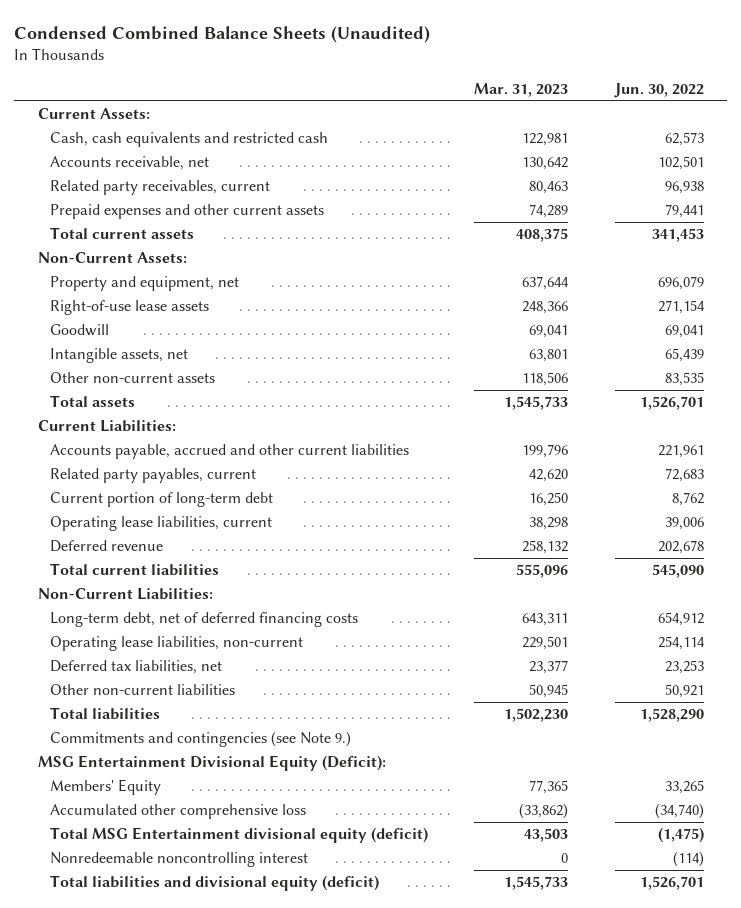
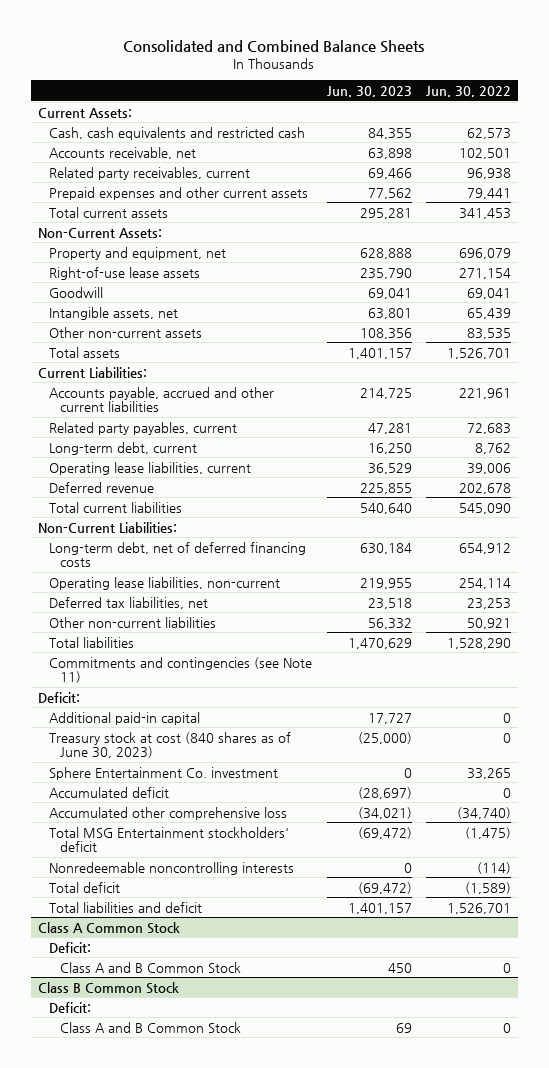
- Condensed Combined Balance Sheets (Unaudited)
+ Consolidated and Combined Balance Sheets
- | Mar. 31, 2023 | Jun. 30, 2022
+ | Jun. 30, 2023 | Jun. 30, 2022
- Current portion of long-term debt | 16,250 | 8,762
+ Long-term debt, current | 16,250 | 8,762
- Commitments and contingencies (see Note 9.)
- MSG Entertainment Divisional Equity (Deficit):
- Members' Equity | 77,365 | 33,265
+ Commitments and contingencies (see Note 11)
+ Deficit:
+ Additional paid-in capital | 17,727 | 0
+ Treasury stock at cost (840 shares as of June 30, 2023) | (25,000) | 0
+ Sphere Entertainment Co. investment | 0 | 33,265
+ Accumulated deficit | (28,697) | 0
- Total MSG Entertainment divisional equity (deficit) | 43,503 | (1,475)
- Nonredeemable noncontrolling interest | 0 | (114)
- Total liabilities and divisional equity (deficit) | 1,545,733 | 1,526,701
+ Total MSG Entertainment stockholders' deficit | (69,472) | (1,475)
+ Nonredeemable noncontrolling interests | 0 | (114)
+ Total deficit | (69,472) | (1,589)
+ Total liabilities and deficit | 1,401,157 | 1,526,701
+ Class A Common Stock
+ Deficit:
+ Class A and B Common Stock | 450 | 0
+ Class B Common Stock
+ Deficit:
+ Class A and B Common Stock | 69 | 0

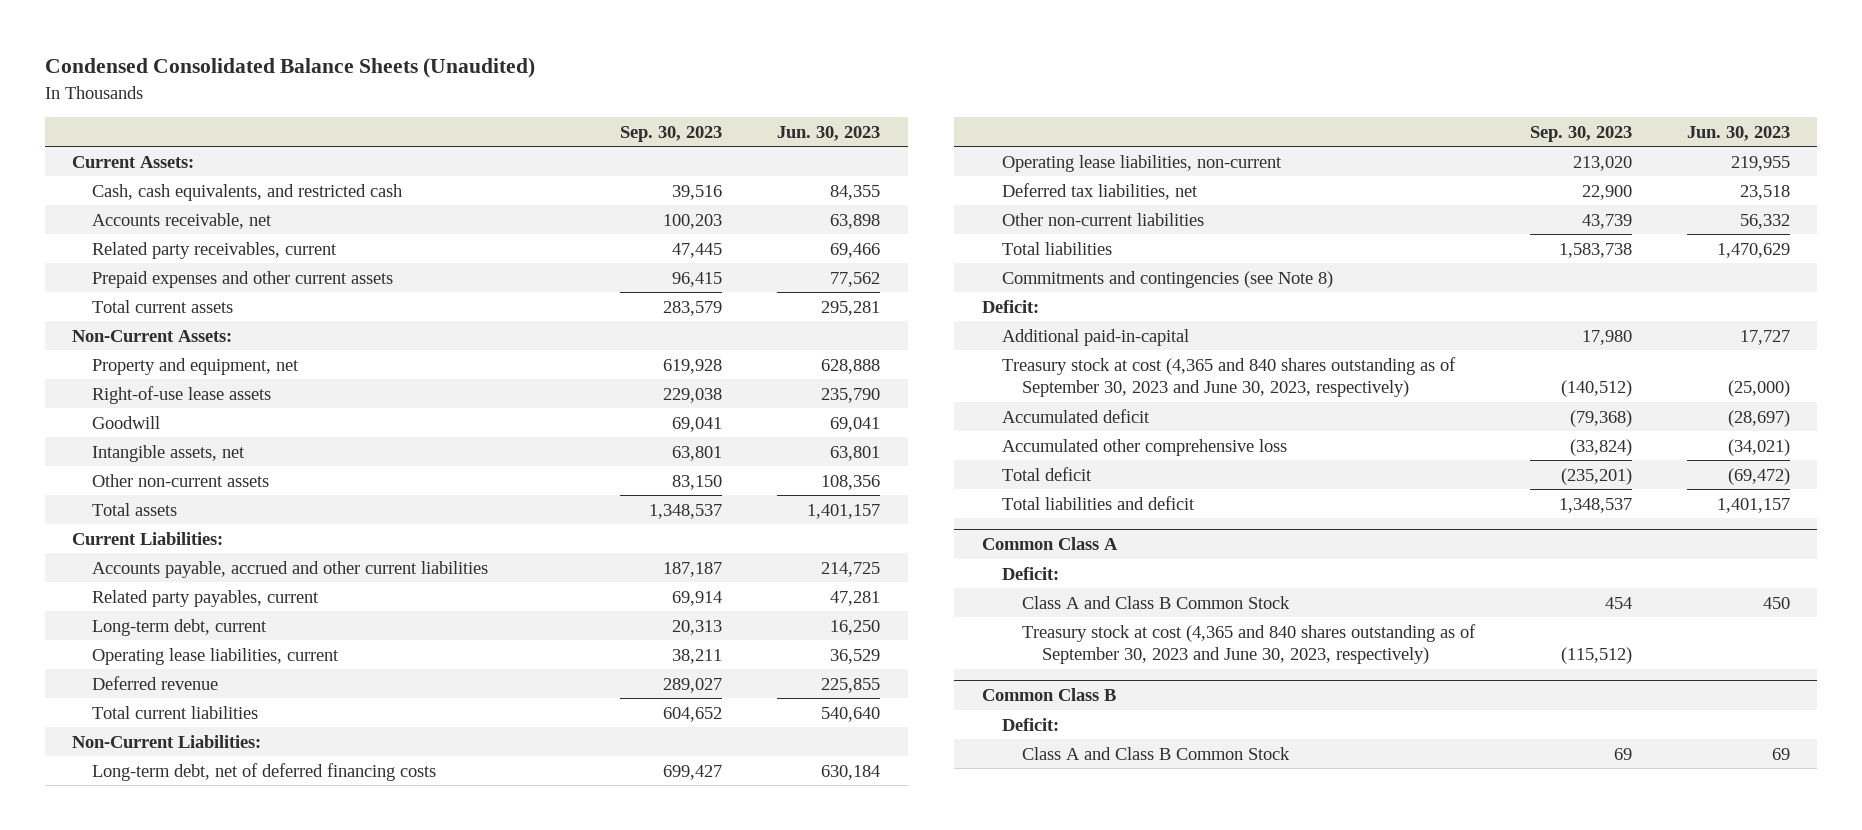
- Consolidated and Combined Balance Sheets
+ Condensed Consolidated Balance Sheets (Unaudited)
- | Jun. 30, 2023 | Jun. 30, 2022
+ | Sep. 30, 2023 | Jun. 30, 2023
- Cash, cash equivalents and restricted cash | 84,355 | 62,573
+ Cash, cash equivalents, and restricted cash | 39,516 | 84,355
- Commitments and contingencies (see Note 11)
+ Commitments and contingencies (see Note 8)
- Additional paid-in capital | 17,727 | 0
- Treasury stock at cost (840 shares as of June 30, 2023) | (25,000) | 0
- Sphere Entertainment Co. investment | 0 | 33,265
+ Additional paid-in-capital | 17,980 | 17,727
+ Treasury stock at cost (4,365 and 840 shares outstanding as of September 30, 2023 and June 30, 2023, respectively) | (140,512) | (25,000)
- Total MSG Entertainment stockholders' deficit | (69,472) | (1,475)
- Nonredeemable noncontrolling interests | 0 | (114)
- Class A Common Stock
+ Common Class A
- Class A and B Common Stock | 450 | 0
- Class B Common Stock
+ Class A and Class B Common Stock | 454 | 450
+ Treasury stock at cost (4,365 and 840 shares outstanding as of September 30, 2023 and June 30, 2023, respectively) | (115,512) |
+ Common Class B
- Class A and B Common Stock | 69 | 0
+ Class A and Class B Common Stock | 69 | 69

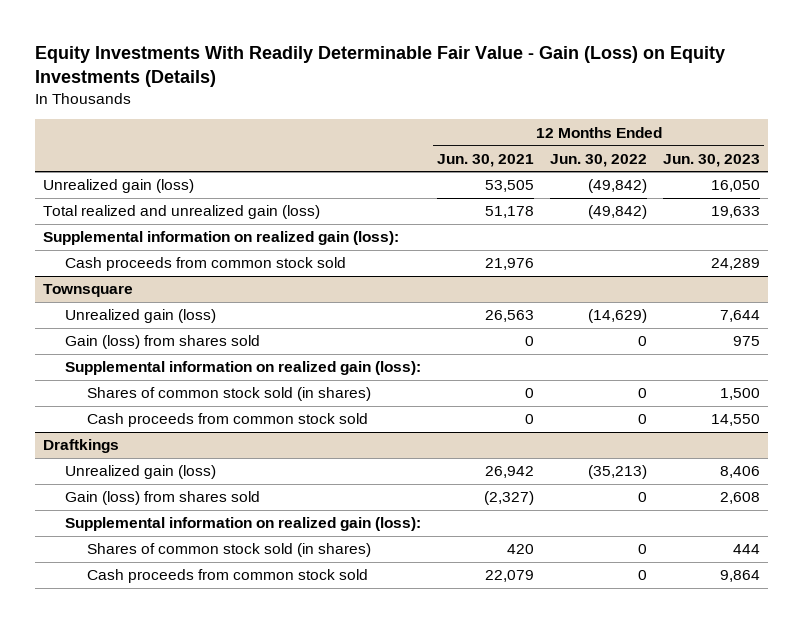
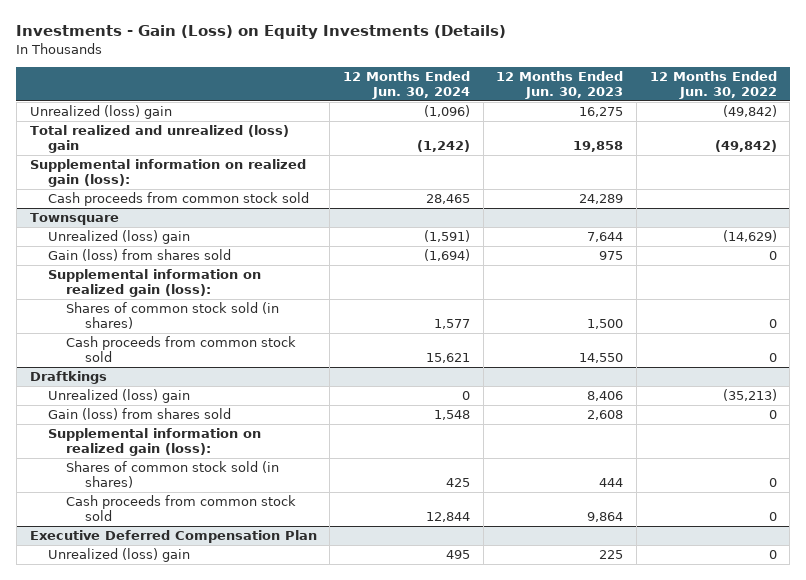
- Equity Investments With Readily Determinable Fair Value - Gain (Loss) on Equity Investments (Details)
+ Investments - Gain (Loss) on Equity Investments (Details)
- | 12 Months Ended Jun. 30, 2021 | 12 Months Ended Jun. 30, 2022 | 12 Months Ended Jun. 30, 2023
+ | 12 Months Ended Jun. 30, 2024 | 12 Months Ended Jun. 30, 2023 | 12 Months Ended Jun. 30, 2022
- Unrealized gain (loss) | 53,505 | (49,842) | 16,050
- Total realized and unrealized gain (loss) | 51,178 | (49,842) | 19,633
+ Unrealized (loss) gain | (1,096) | 16,275 | (49,842)
+ Total realized and unrealized (loss) gain | (1,242) | 19,858 | (49,842)
@ Townsquare
- Unrealized gain (loss) | 26,563 | (14,629) | 7,644
+ Unrealized (loss) gain | (1,591) | 7,644 | (14,629)
@ Draftkings
- Unrealized gain (loss) | 26,942 | (35,213) | 8,406
+ Unrealized (loss) gain | 0 | 8,406 | (35,213)
+ Executive Deferred Compensation Plan
+ Unrealized (loss) gain | 495 | 225 | 0

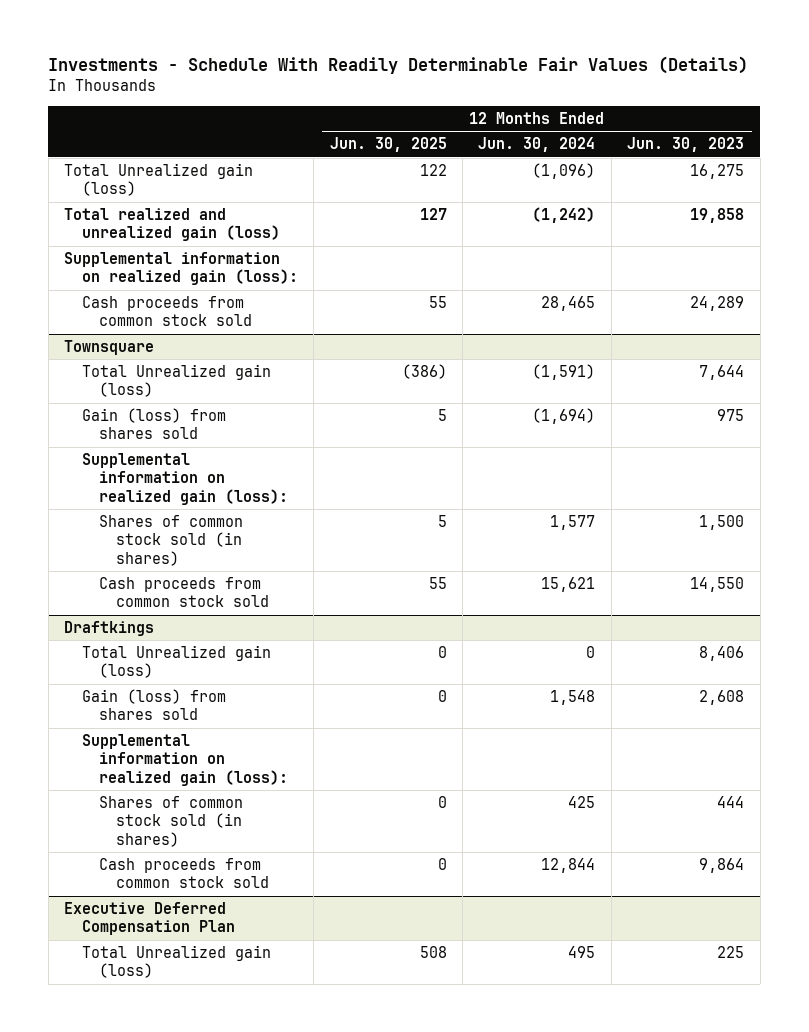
- Investments - Gain (Loss) on Equity Investments (Details)
+ Investments - Schedule With Readily Determinable Fair Values (Details)
- | 12 Months Ended Jun. 30, 2024 | 12 Months Ended Jun. 30, 2023 | 12 Months Ended Jun. 30, 2022
+ | 12 Months Ended Jun. 30, 2025 | 12 Months Ended Jun. 30, 2024 | 12 Months Ended Jun. 30, 2023
- Unrealized (loss) gain | (1,096) | 16,275 | (49,842)
- Total realized and unrealized (loss) gain | (1,242) | 19,858 | (49,842)
+ Total Unrealized gain (loss) | 122 | (1,096) | 16,275
+ Total realized and unrealized gain (loss) | 127 | (1,242) | 19,858
@ Townsquare
- Unrealized (loss) gain | (1,591) | 7,644 | (14,629)
+ Total Unrealized gain (loss) | (386) | (1,591) | 7,644
@ Draftkings
- Unrealized (loss) gain | 0 | 8,406 | (35,213)
+ Total Unrealized gain (loss) | 0 | 0 | 8,406
@ Executive Deferred Compensation Plan
- Unrealized (loss) gain | 495 | 225 | 0
+ Total Unrealized gain (loss) | 508 | 495 | 225

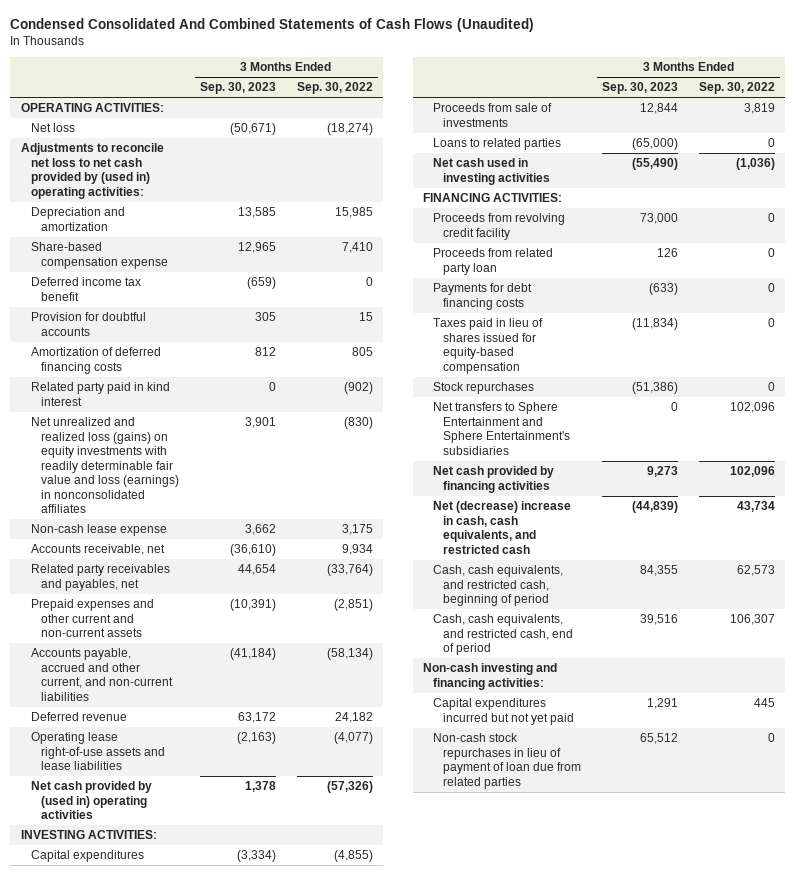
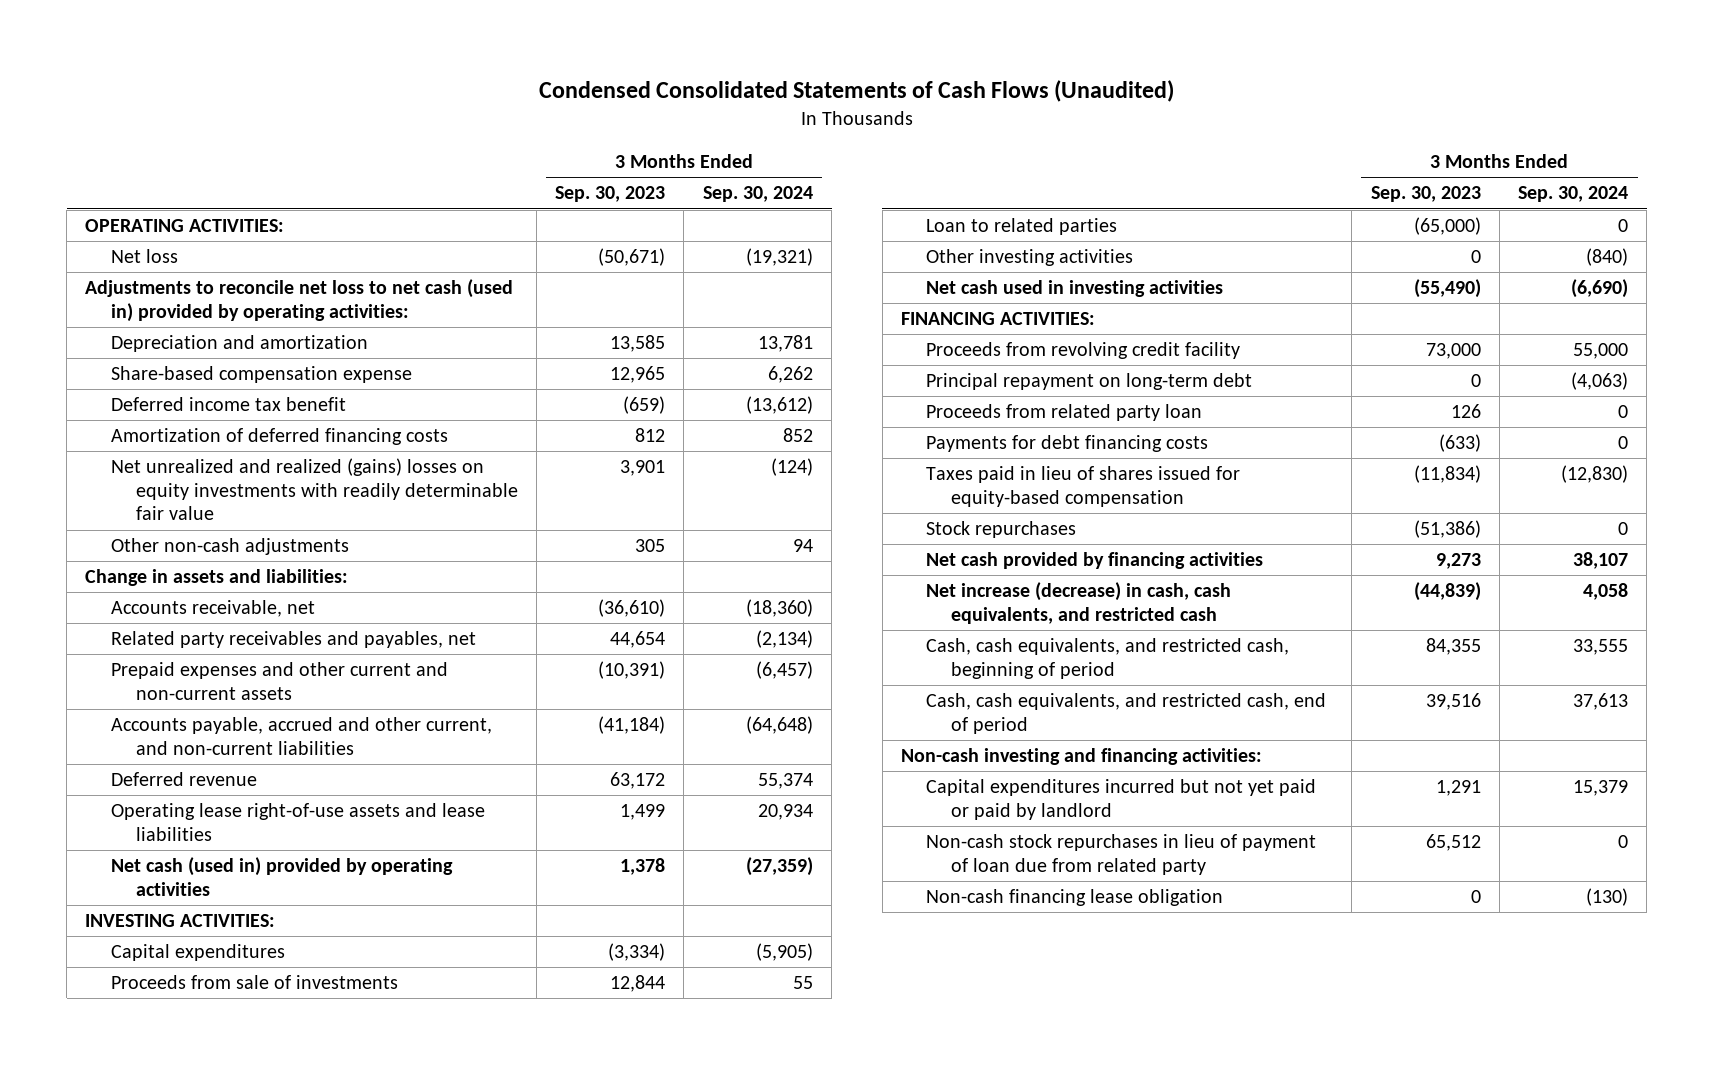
- Condensed Consolidated And Combined Statements of Cash Flows (Unaudited)
+ Condensed Consolidated Statements of Cash Flows (Unaudited)
- | 3 Months Ended Sep. 30, 2023 | 3 Months Ended Sep. 30, 2022
+ | 3 Months Ended Sep. 30, 2023 | 3 Months Ended Sep. 30, 2024
- Adjustments to reconcile net loss to net cash provided by (used in) operating activities:
+ Adjustments to reconcile net loss to net cash (used in) provided by operating activities:
- Provision for doubtful accounts | 305 | 15
- Related party paid in kind interest | 0 | (902)
- Net unrealized and realized loss (gains) on equity investments with readily determinable fair value and loss (earnings) in nonconsolidated affiliates | 3,901 | (830)
- Non-cash lease expense | 3,662 | 3,175
+ Net unrealized and realized (gains) losses on equity investments with readily determinable fair value | 3,901 | (124)
+ Other non-cash adjustments | 305 | 94
+ Change in assets and liabilities:
- Operating lease right-of-use assets and lease liabilities | (2,163) | (4,077)
- Net cash provided by (used in) operating activities | 1,378 | (57,326)
+ Operating lease right-of-use assets and lease liabilities | 1,499 | 20,934
+ Net cash (used in) provided by operating activities | 1,378 | (27,359)
- Loans to related parties | (65,000) | 0
+ Loan to related parties | (65,000) | 0
+ Other investing activities | 0 | (840)
+ Principal repayment on long-term debt | 0 | (4,063)
- Net transfers to Sphere Entertainment and Sphere Entertainment's subsidiaries | 0 | 102,096
- Net (decrease) increase in cash, cash equivalents, and restricted cash | (44,839) | 43,734
+ Net increase (decrease) in cash, cash equivalents, and restricted cash | (44,839) | 4,058
- Capital expenditures incurred but not yet paid | 1,291 | 445
- Non-cash stock repurchases in lieu of payment of loan due from related parties | 65,512 | 0
+ Capital expenditures incurred but not yet paid or paid by landlord | 1,291 | 15,379
+ Non-cash stock repurchases in lieu of payment of loan due from related party | 65,512 | 0
+ Non-cash financing lease obligation | 0 | (130)

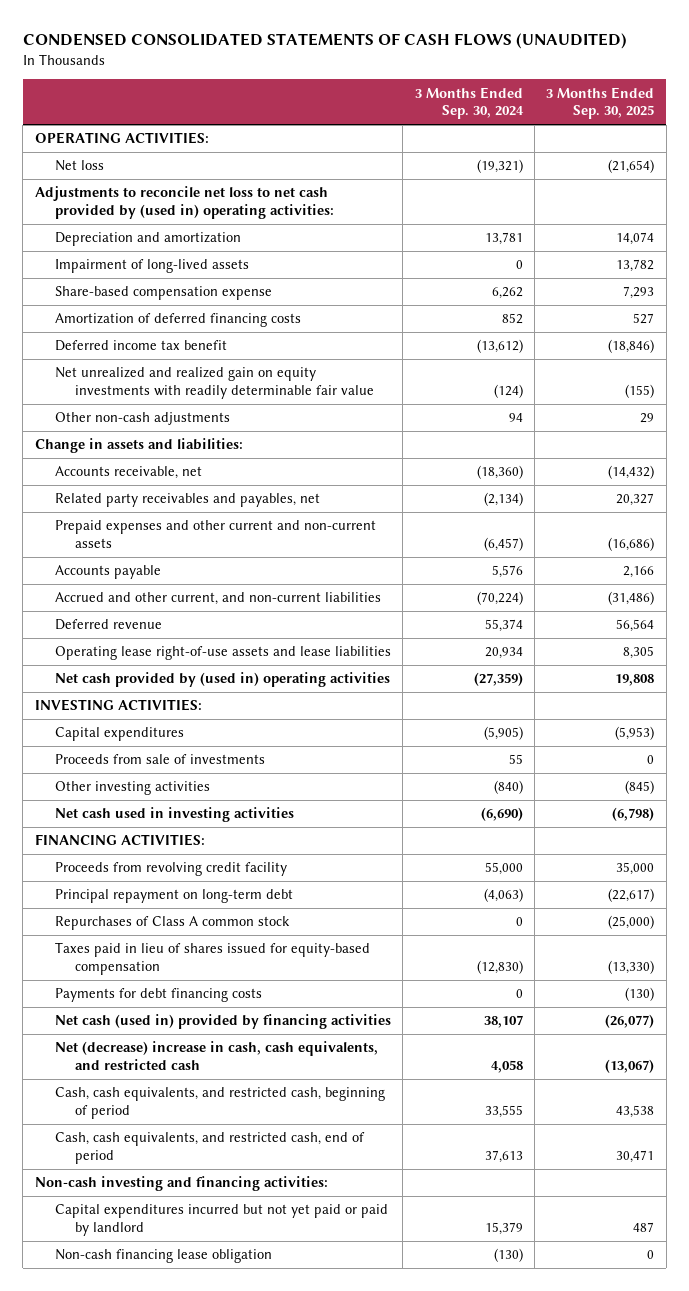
- Condensed Consolidated Statements of Cash Flows (Unaudited)
+ CONDENSED CONSOLIDATED STATEMENTS OF CASH FLOWS (UNAUDITED)
- | 3 Months Ended Sep. 30, 2023 | 3 Months Ended Sep. 30, 2024
+ | 3 Months Ended Sep. 30, 2024 | 3 Months Ended Sep. 30, 2025
- Adjustments to reconcile net loss to net cash (used in) provided by operating activities:
+ Adjustments to reconcile net loss to net cash provided by (used in) operating activities:
+ Impairment of long-lived assets | 0 | 13,782
- Net unrealized and realized (gains) losses on equity investments with readily determinable fair value | 3,901 | (124)
moved down: Deferred income tax benefit | (13,612) | (18,846)
+ Net unrealized and realized gain on equity investments with readily determinable fair value | (124) | (155)
- Accounts payable, accrued and other current, and non-current liabilities | (41,184) | (64,648)
+ Accounts payable | 5,576 | 2,166
+ Accrued and other current, and non-current liabilities | (70,224) | (31,486)
- Net cash (used in) provided by operating activities | 1,378 | (27,359)
+ Net cash provided by (used in) operating activities | (27,359) | 19,808
- Loan to related parties | (65,000) | 0
- Proceeds from related party loan | 126 | 0
+ Repurchases of Class A common stock | 0 | (25,000)
- Stock repurchases | (51,386) | 0
- Net cash provided by financing activities | 9,273 | 38,107
- Net increase (decrease) in cash, cash equivalents, and restricted cash | (44,839) | 4,058
moved down: Payments for debt financing costs | 0 | (130)
+ Net cash (used in) provided by financing activities | 38,107 | (26,077)
+ Net (decrease) increase in cash, cash equivalents, and restricted cash | 4,058 | (13,067)
- Non-cash stock repurchases in lieu of payment of loan due from related party | 65,512 | 0

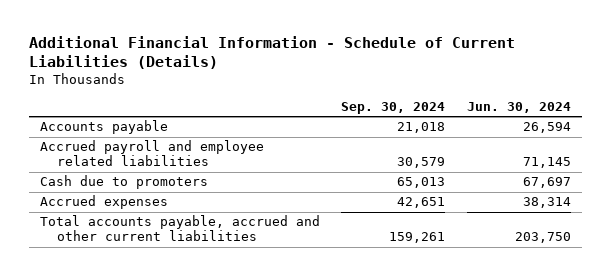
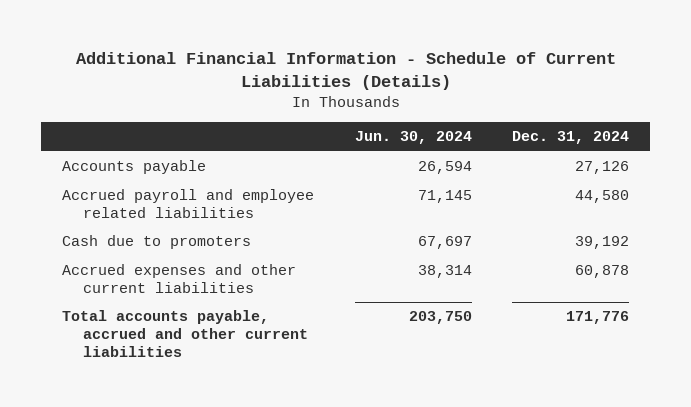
- | Sep. 30, 2024 | Jun. 30, 2024
+ | Jun. 30, 2024 | Dec. 31, 2024
- Accrued expenses | 42,651 | 38,314
+ Accrued expenses and other current liabilities | 38,314 | 60,878

